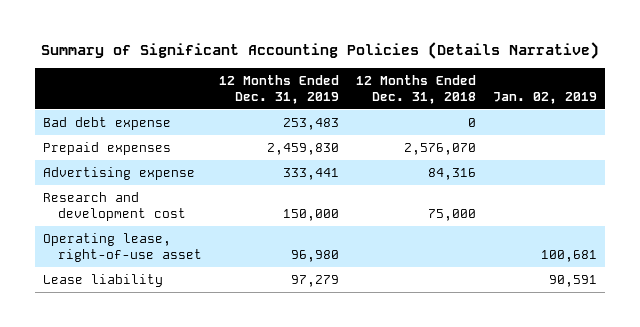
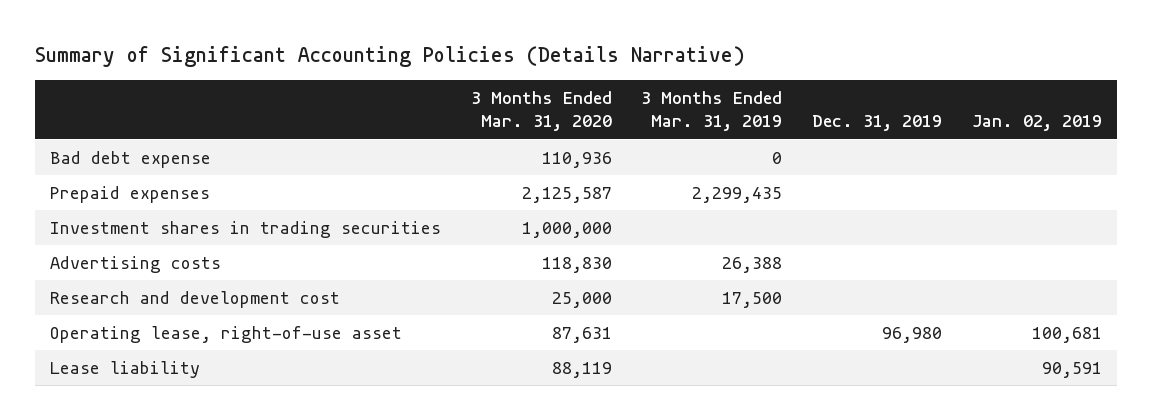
- | 12 Months Ended Dec. 31, 2019 | 12 Months Ended Dec. 31, 2018 | Jan. 02, 2019
+ | 3 Months Ended Mar. 31, 2020 | 3 Months Ended Mar. 31, 2019 | Dec. 31, 2019 | Jan. 02, 2019
- Advertising expense | 333,441 | 84,316 |
+ Investment shares in trading securities | 1,000,000 | | |
+ Advertising costs | 118,830 | 26,388 | |

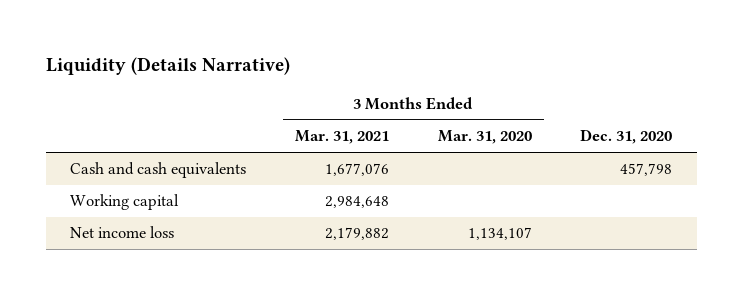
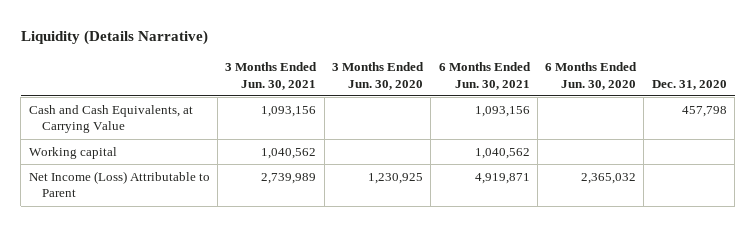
- | 3 Months Ended Mar. 31, 2021 | 3 Months Ended Mar. 31, 2020 | Dec. 31, 2020
+ | 3 Months Ended Jun. 30, 2021 | 3 Months Ended Jun. 30, 2020 | 6 Months Ended Jun. 30, 2021 | 6 Months Ended Jun. 30, 2020 | Dec. 31, 2020
- Cash and cash equivalents | 1,677,076 | | 457,798
+ Cash and Cash Equivalents, at Carrying Value | 1,093,156 | | 1,093,156 | | 457,798
- Net income loss | 2,179,882 | 1,134,107 |
+ Net Income (Loss) Attributable to Parent | 2,739,989 | 1,230,925 | 4,919,871 | 2,365,032 |

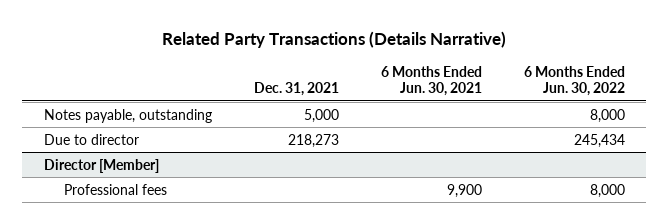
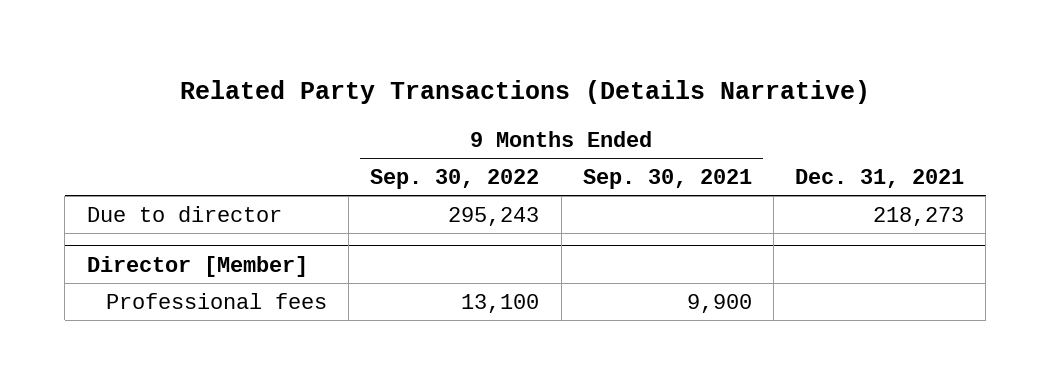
- | Dec. 31, 2021 | 6 Months Ended Jun. 30, 2021 | 6 Months Ended Jun. 30, 2022
+ | 9 Months Ended Sep. 30, 2022 | 9 Months Ended Sep. 30, 2021 | Dec. 31, 2021
- Notes payable, outstanding | 5,000 | | 8,000

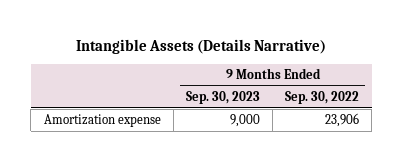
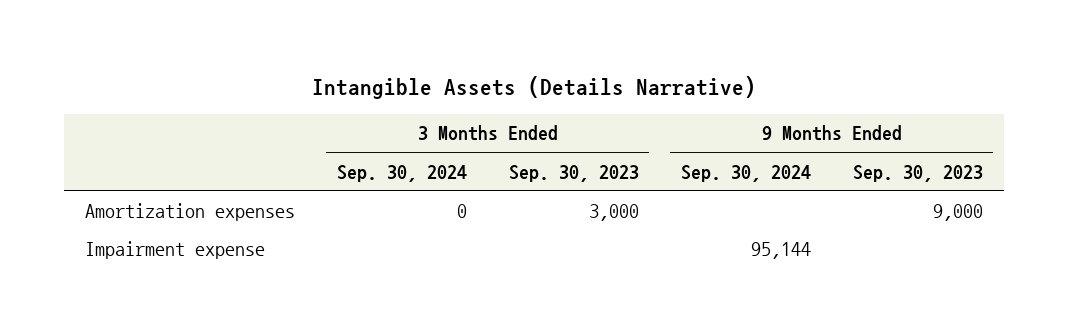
- | 9 Months Ended Sep. 30, 2023 | 9 Months Ended Sep. 30, 2022
+ | 3 Months Ended Sep. 30, 2024 | 3 Months Ended Sep. 30, 2023 | 9 Months Ended Sep. 30, 2024 | 9 Months Ended Sep. 30, 2023
- Amortization expense | 9,000 | 23,906
+ Amortization expenses | 0 | 3,000 | | 9,000
+ Impairment expense | | | 95,144 |

